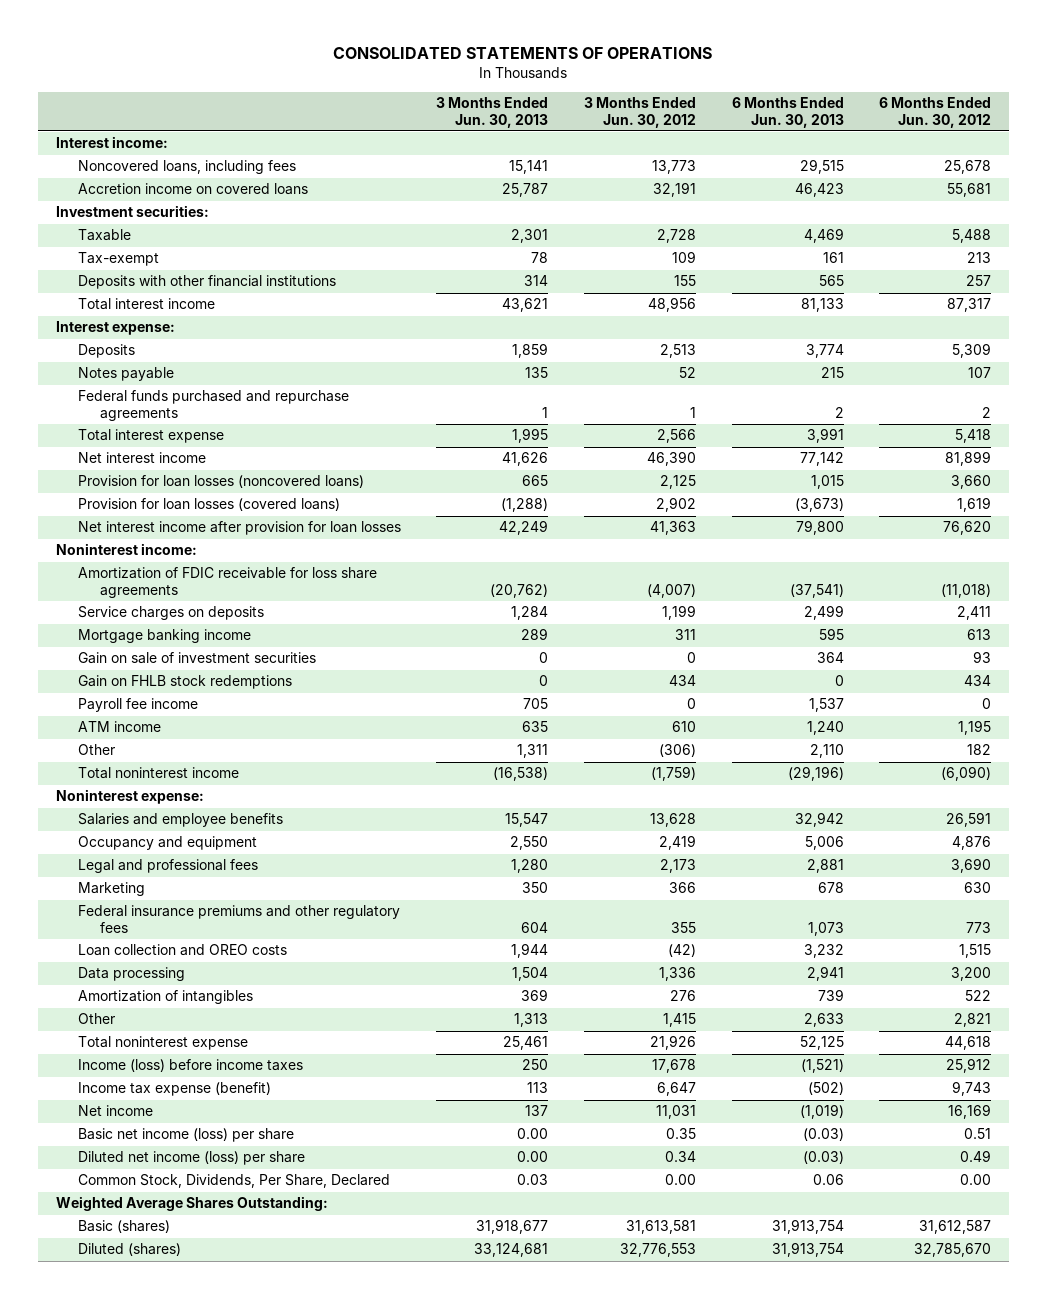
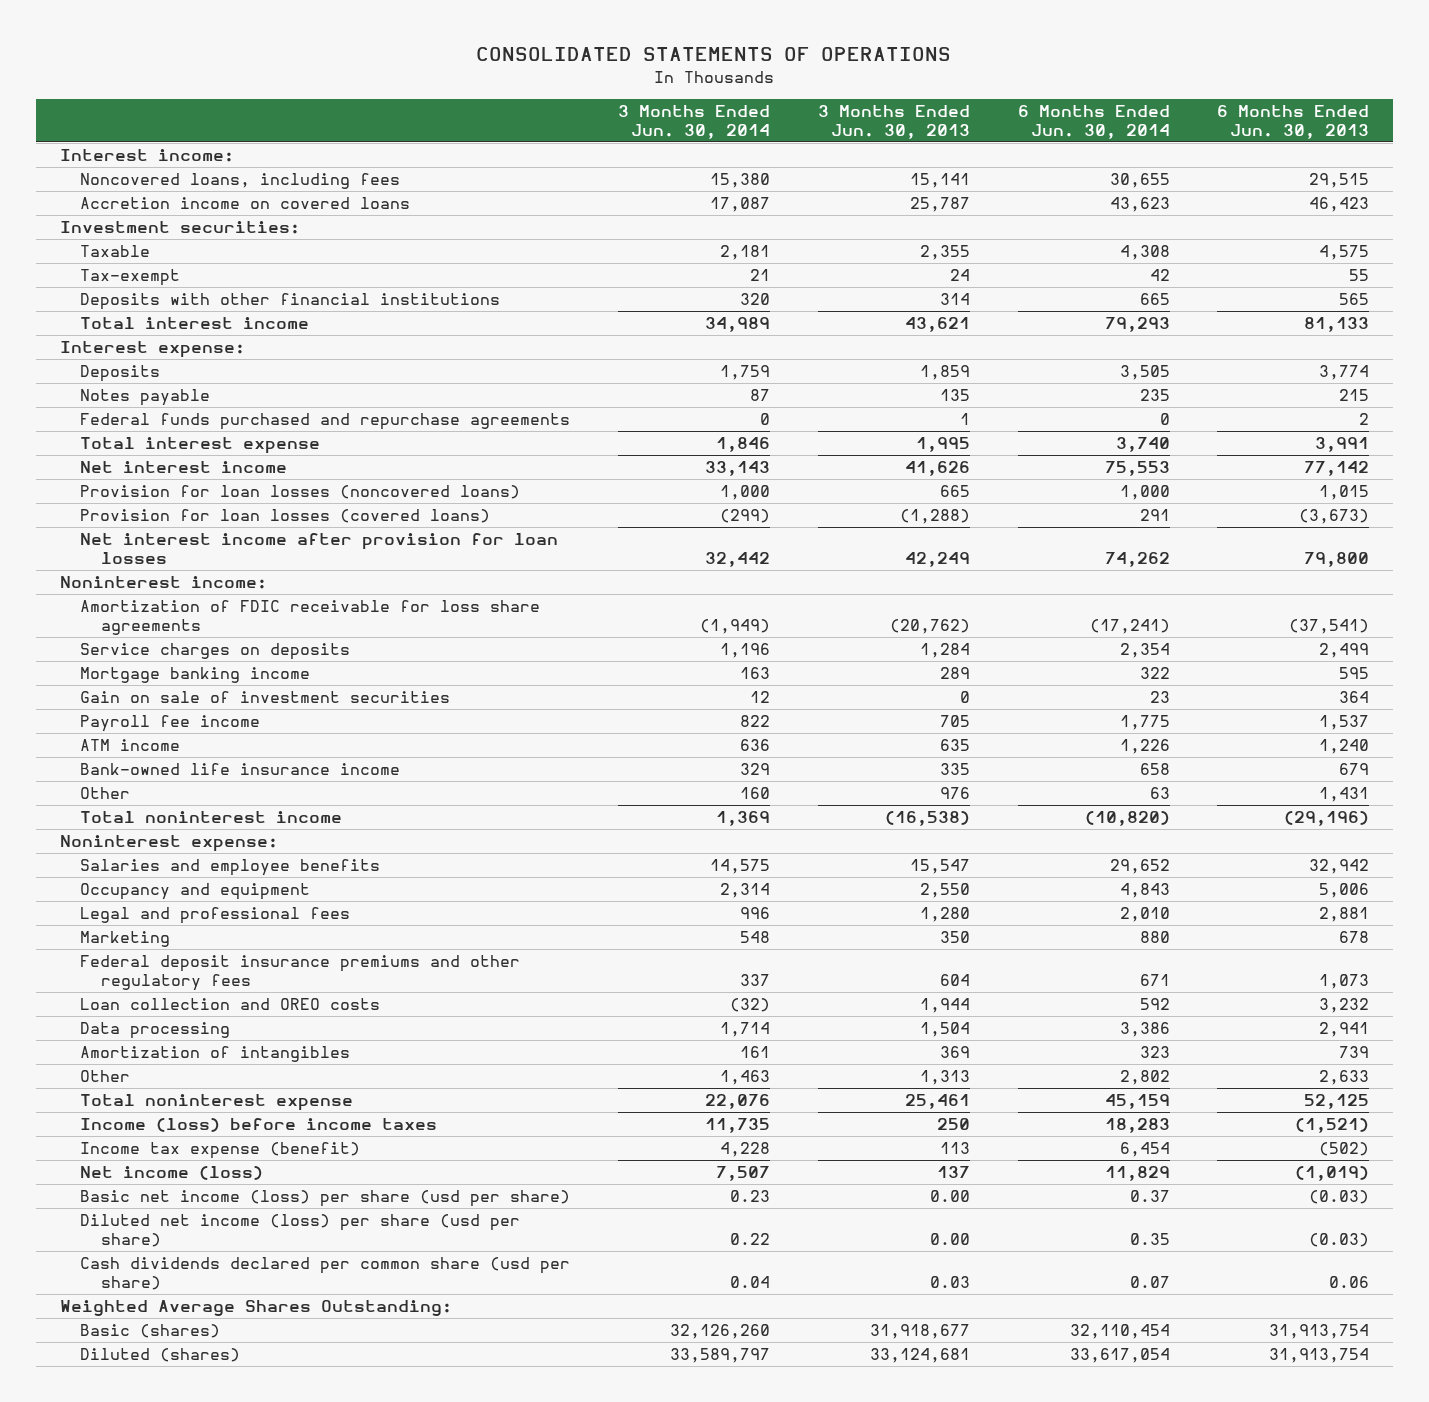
- | 3 Months Ended Jun. 30, 2013 | 3 Months Ended Jun. 30, 2012 | 6 Months Ended Jun. 30, 2013 | 6 Months Ended Jun. 30, 2012
+ | 3 Months Ended Jun. 30, 2014 | 3 Months Ended Jun. 30, 2013 | 6 Months Ended Jun. 30, 2014 | 6 Months Ended Jun. 30, 2013
- Taxable | 2,301 | 2,728 | 4,469 | 5,488
- Tax-exempt | 78 | 109 | 161 | 213
+ Taxable | 2,181 | 2,355 | 4,308 | 4,575
+ Tax-exempt | 21 | 24 | 42 | 55
- Gain on FHLB stock redemptions | 0 | 434 | 0 | 434
- Other | 1,311 | (306) | 2,110 | 182
+ Bank-owned life insurance income | 329 | 335 | 658 | 679
+ Other | 160 | 976 | 63 | 1,431
- Federal insurance premiums and other regulatory fees | 604 | 355 | 1,073 | 773
+ Federal deposit insurance premiums and other regulatory fees | 337 | 604 | 671 | 1,073
- Net income | 137 | 11,031 | (1,019) | 16,169
- Basic net income (loss) per share | 0.00 | 0.35 | (0.03) | 0.51
- Diluted net income (loss) per share | 0.00 | 0.34 | (0.03) | 0.49
- Common Stock, Dividends, Per Share, Declared | 0.03 | 0.00 | 0.06 | 0.00
+ Net income (loss) | 7,507 | 137 | 11,829 | (1,019)
+ Basic net income (loss) per share (usd per share) | 0.23 | 0.00 | 0.37 | (0.03)
+ Diluted net income (loss) per share (usd per share) | 0.22 | 0.00 | 0.35 | (0.03)
+ Cash dividends declared per common share (usd per share) | 0.04 | 0.03 | 0.07 | 0.06

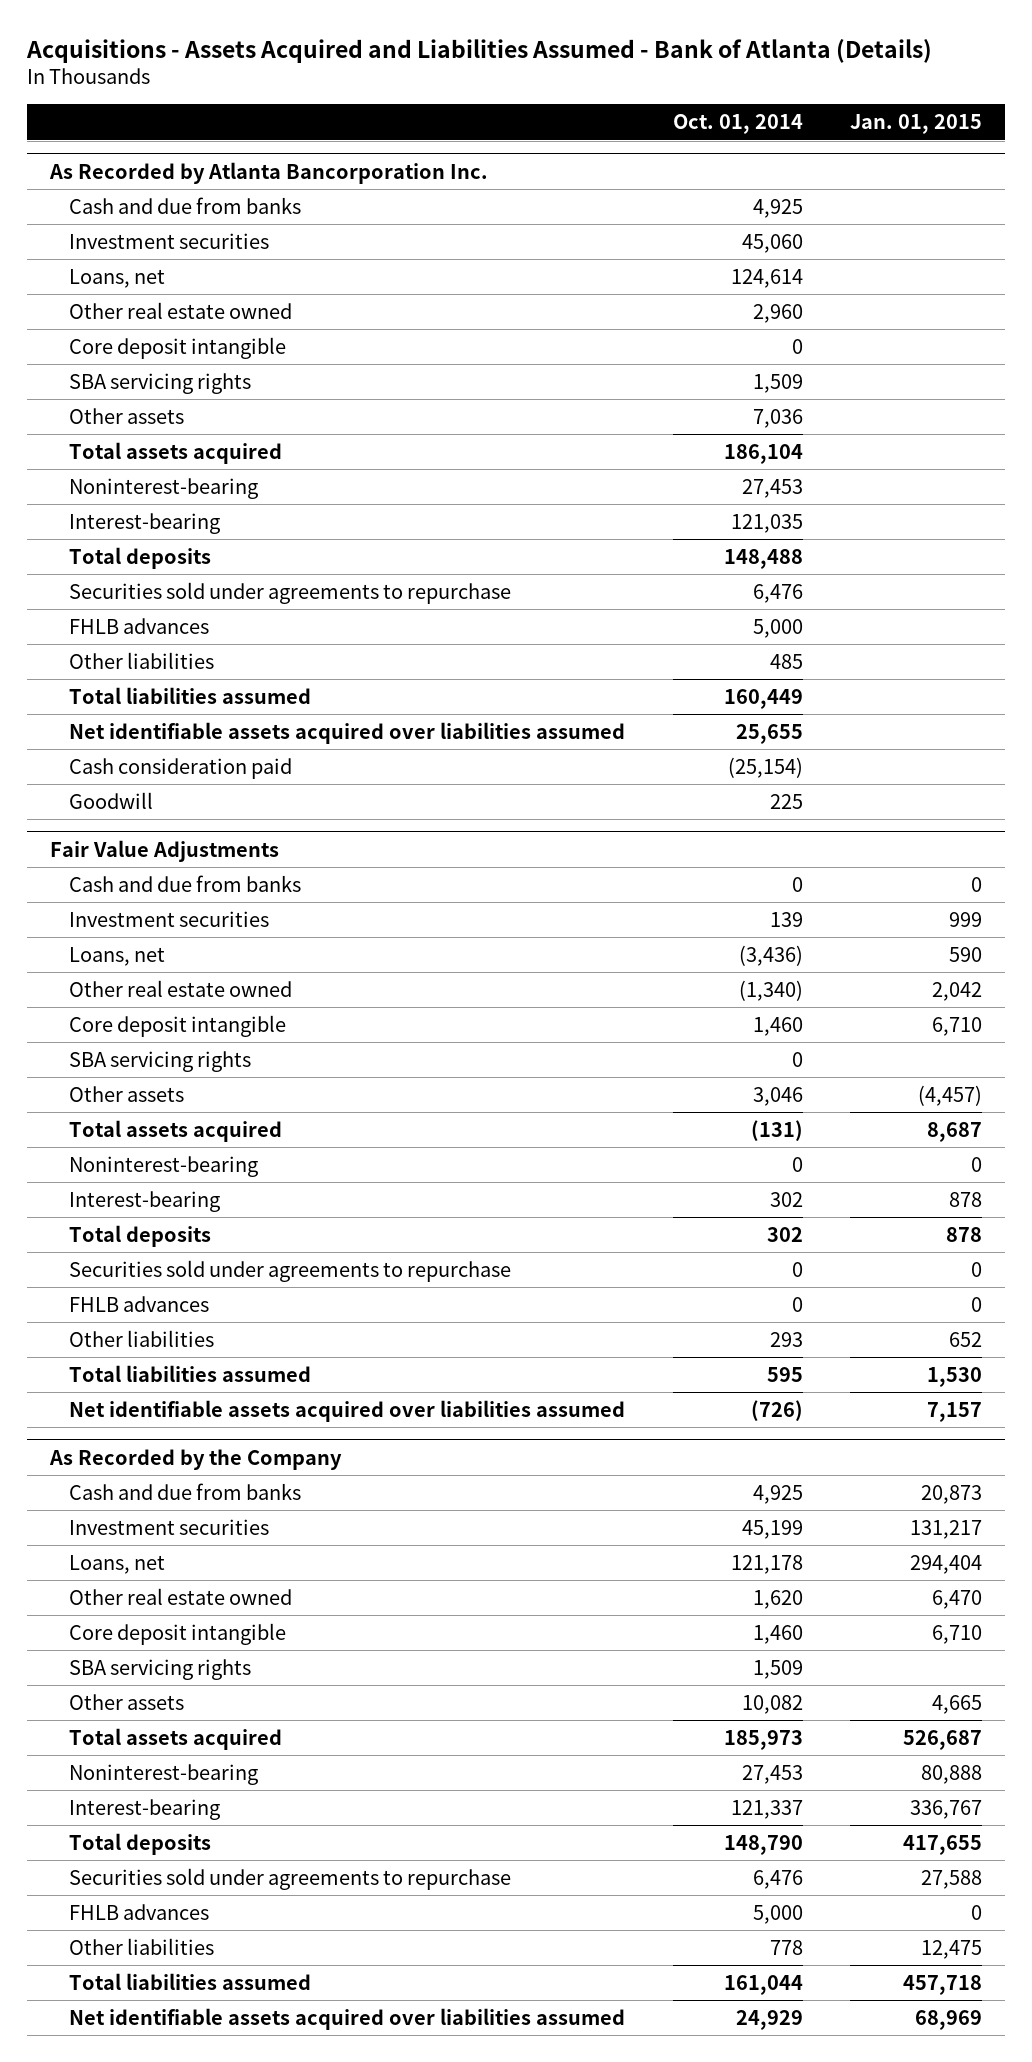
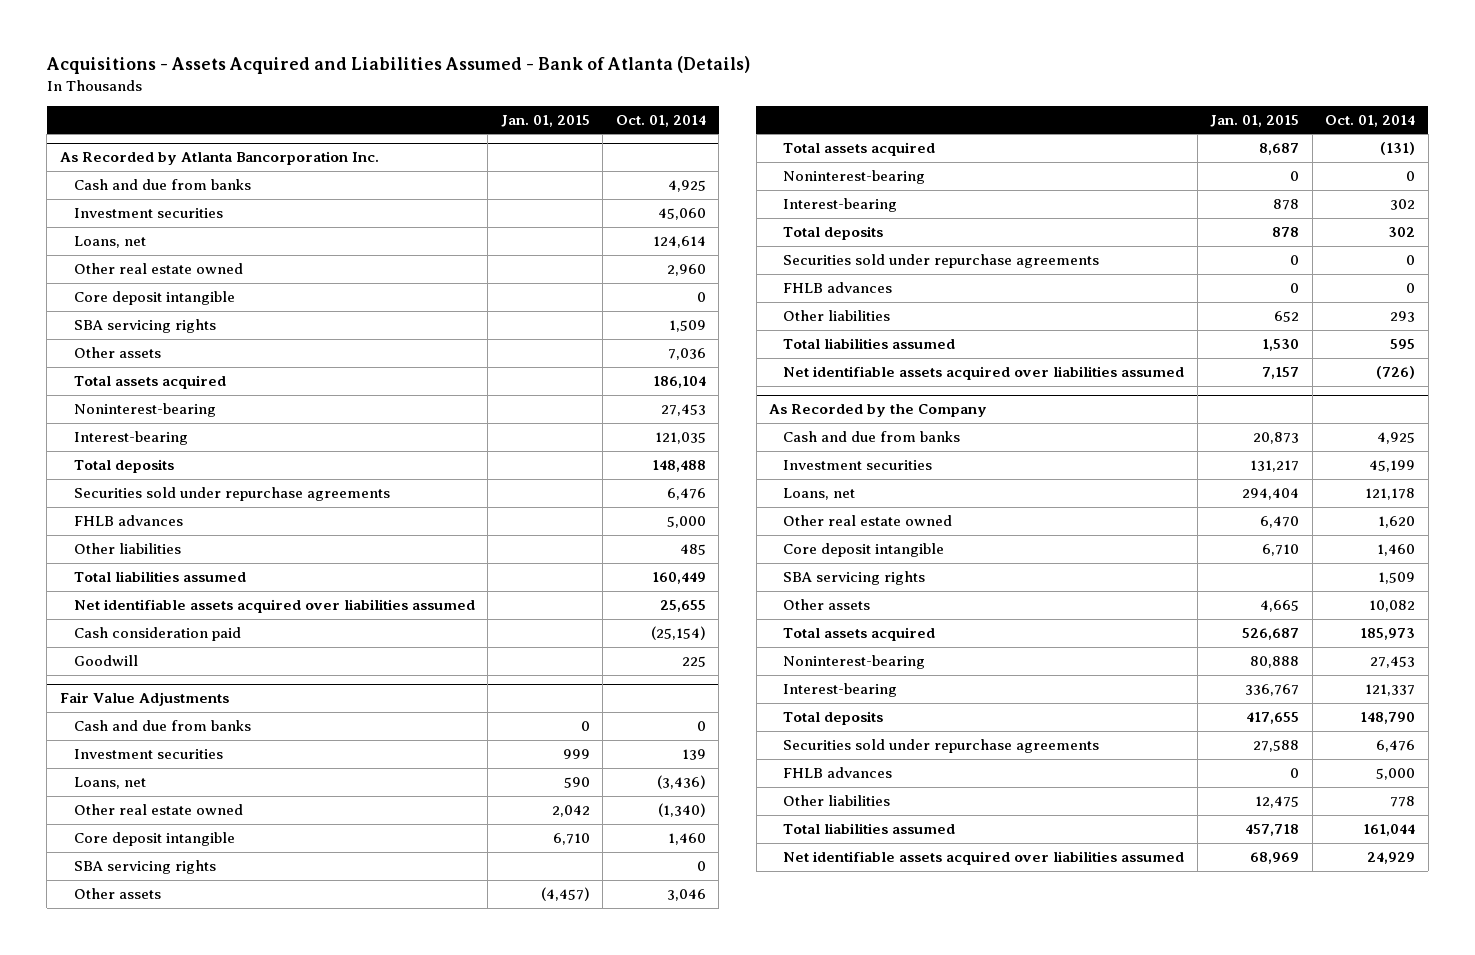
- | Oct. 01, 2014 | Jan. 01, 2015
+ | Jan. 01, 2015 | Oct. 01, 2014
@ As Recorded by Atlanta Bancorporation Inc.
- Securities sold under agreements to repurchase | 6,476 |
+ Securities sold under repurchase agreements | | 6,476
@ Fair Value Adjustments
- Securities sold under agreements to repurchase | 0 | 0
+ Securities sold under repurchase agreements | 0 | 0
@ As Recorded by the Company
- Securities sold under agreements to repurchase | 6,476 | 27,588
+ Securities sold under repurchase agreements | 27,588 | 6,476

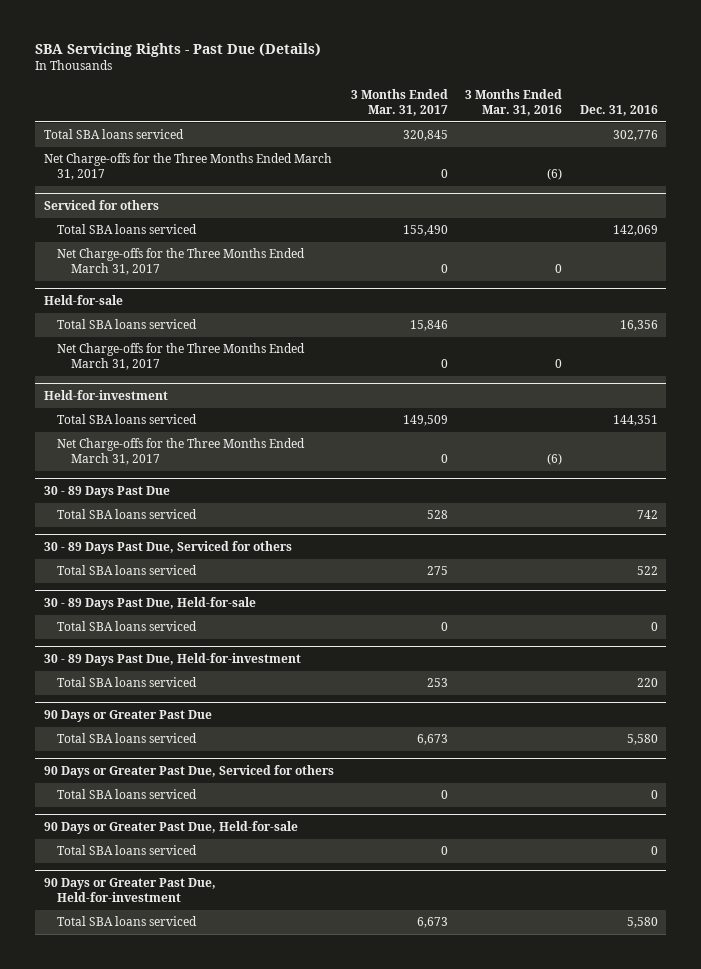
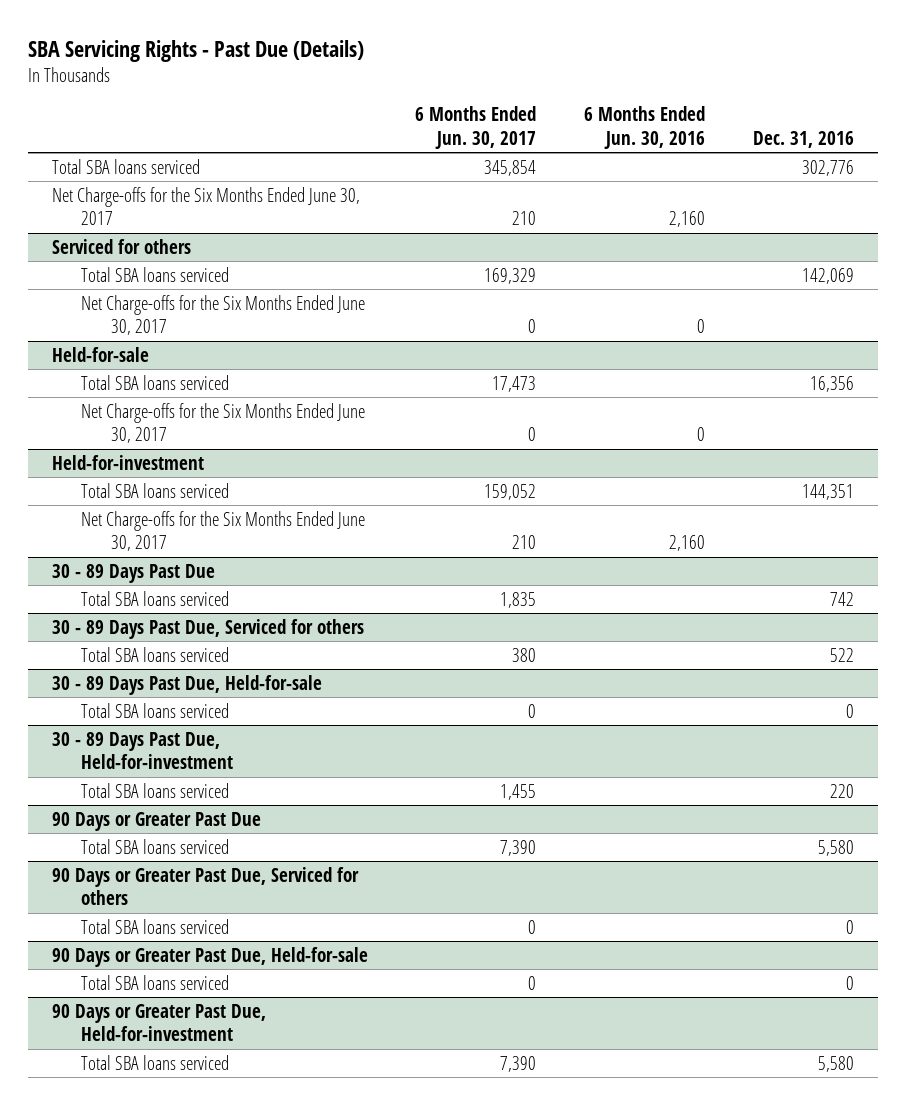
- | 3 Months Ended Mar. 31, 2017 | 3 Months Ended Mar. 31, 2016 | Dec. 31, 2016
+ | 6 Months Ended Jun. 30, 2017 | 6 Months Ended Jun. 30, 2016 | Dec. 31, 2016
- Net Charge-offs for the Three Months Ended March 31, 2017 | 0 | (6) |
+ Net Charge-offs for the Six Months Ended June 30, 2017 | 210 | 2,160 |
@ Serviced for others
- Net Charge-offs for the Three Months Ended March 31, 2017 | 0 | 0 |
+ Net Charge-offs for the Six Months Ended June 30, 2017 | 0 | 0 |
@ Held-for-sale
- Net Charge-offs for the Three Months Ended March 31, 2017 | 0 | 0 |
+ Net Charge-offs for the Six Months Ended June 30, 2017 | 0 | 0 |
@ Held-for-investment
- Net Charge-offs for the Three Months Ended March 31, 2017 | 0 | (6) |
+ Net Charge-offs for the Six Months Ended June 30, 2017 | 210 | 2,160 |

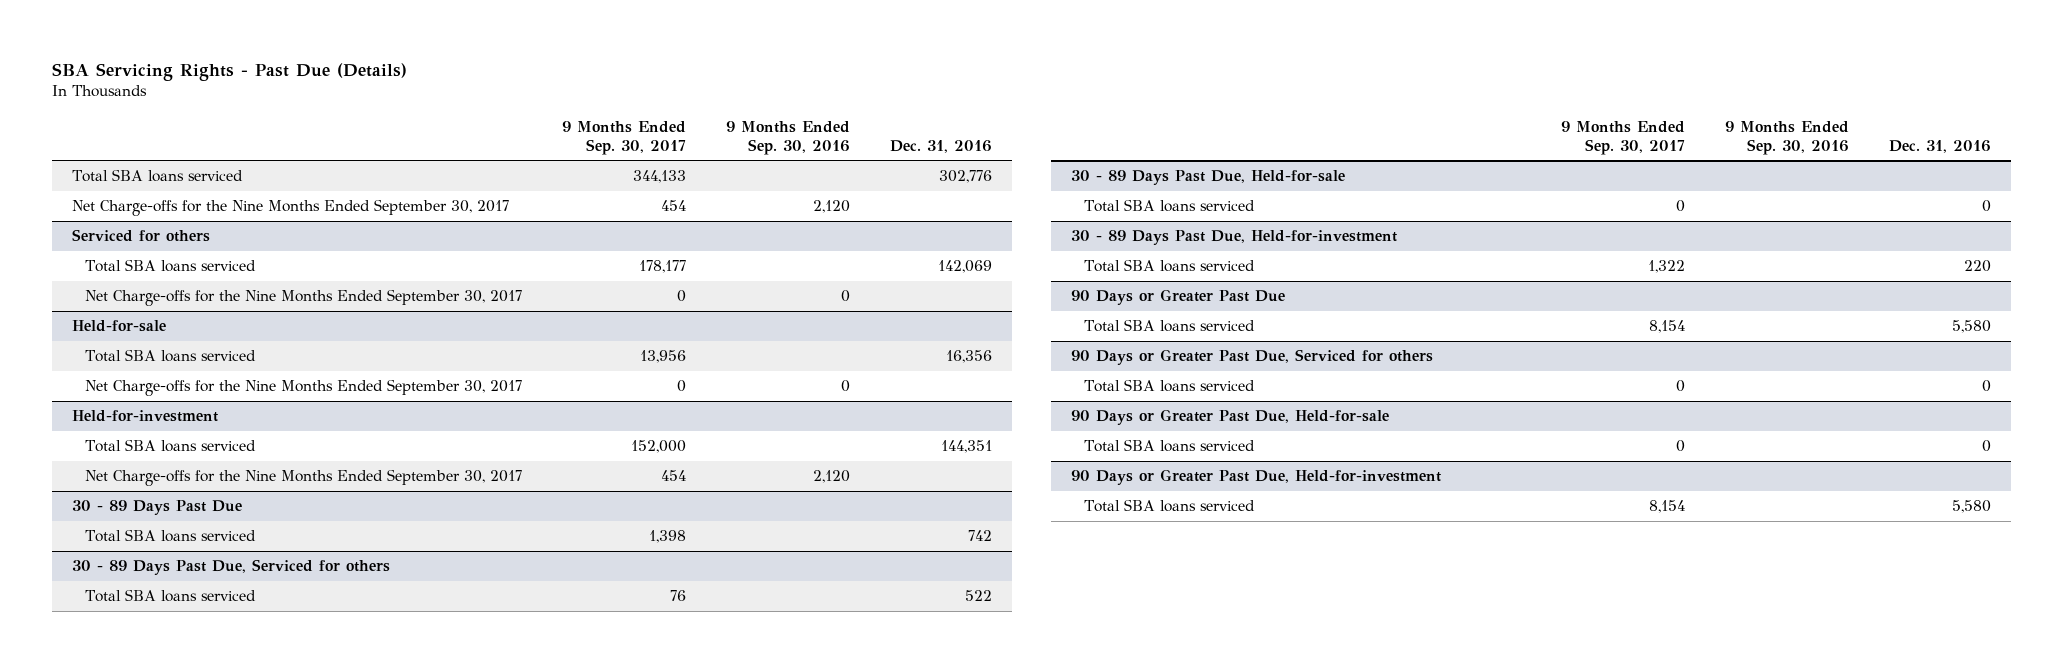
- | 6 Months Ended Jun. 30, 2017 | 6 Months Ended Jun. 30, 2016 | Dec. 31, 2016
+ | 9 Months Ended Sep. 30, 2017 | 9 Months Ended Sep. 30, 2016 | Dec. 31, 2016
- Net Charge-offs for the Six Months Ended June 30, 2017 | 210 | 2,160 |
+ Net Charge-offs for the Nine Months Ended September 30, 2017 | 454 | 2,120 |
@ Serviced for others
- Net Charge-offs for the Six Months Ended June 30, 2017 | 0 | 0 |
+ Net Charge-offs for the Nine Months Ended September 30, 2017 | 0 | 0 |
@ Held-for-sale
- Net Charge-offs for the Six Months Ended June 30, 2017 | 0 | 0 |
+ Net Charge-offs for the Nine Months Ended September 30, 2017 | 0 | 0 |
@ Held-for-investment
- Net Charge-offs for the Six Months Ended June 30, 2017 | 210 | 2,160 |
+ Net Charge-offs for the Nine Months Ended September 30, 2017 | 454 | 2,120 |

